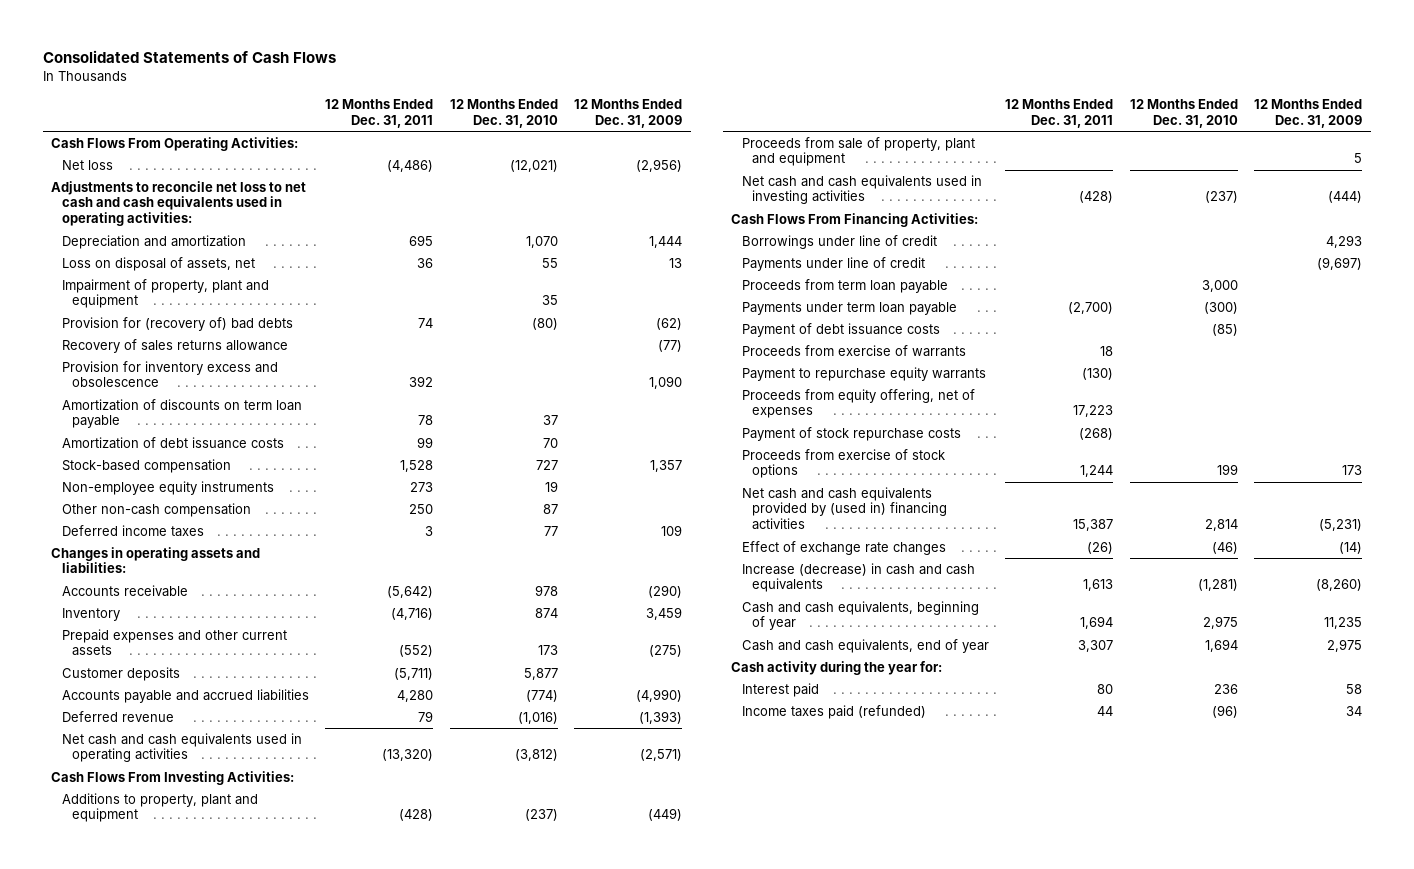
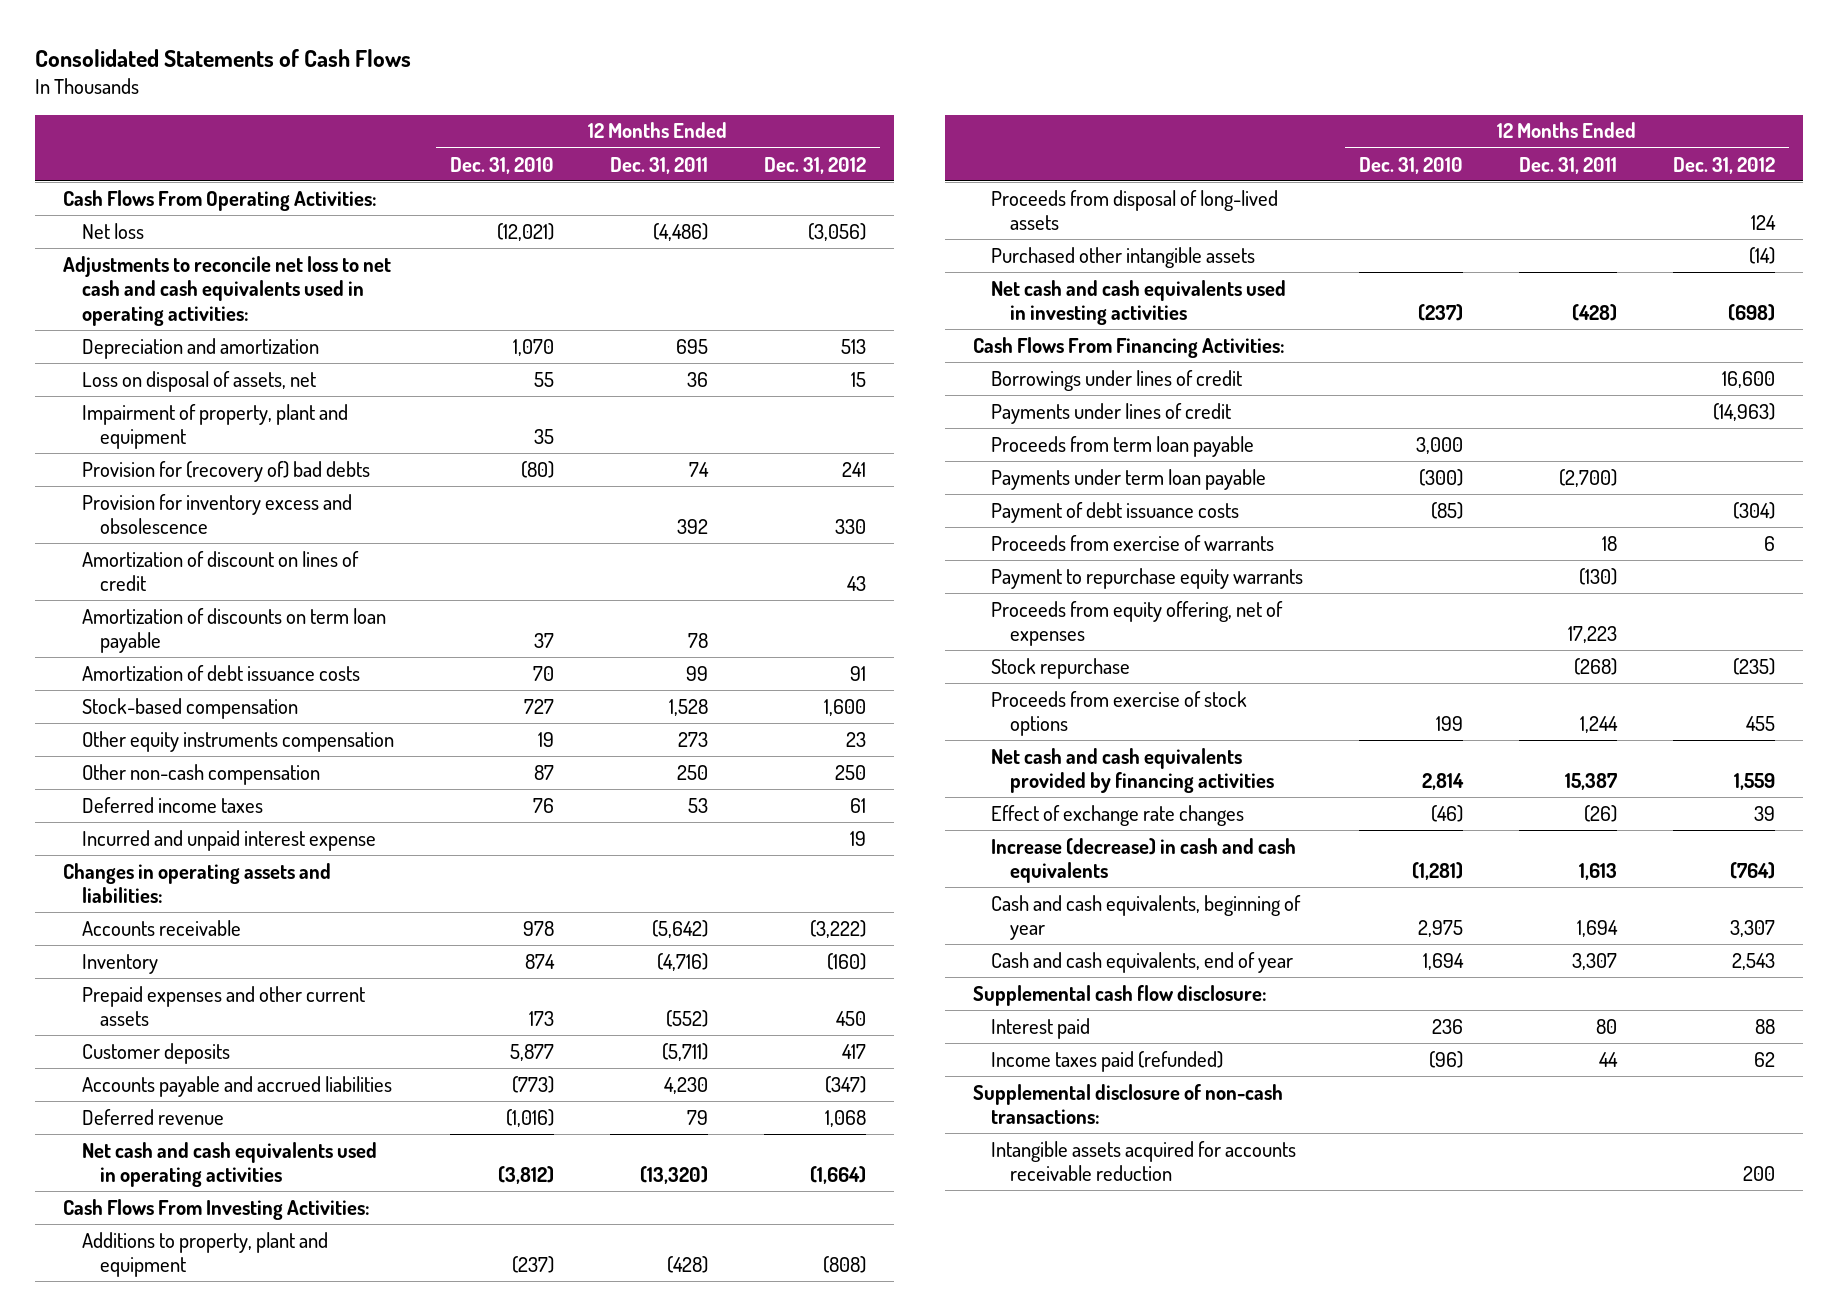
- | 12 Months Ended Dec. 31, 2011 | 12 Months Ended Dec. 31, 2010 | 12 Months Ended Dec. 31, 2009
+ | 12 Months Ended Dec. 31, 2010 | 12 Months Ended Dec. 31, 2011 | 12 Months Ended Dec. 31, 2012
- Recovery of sales returns allowance | | | (77)
+ Amortization of discount on lines of credit | | | 43
- Non-employee equity instruments | 273 | 19 |
+ Other equity instruments compensation | 19 | 273 | 23
- Deferred income taxes | 3 | 77 | 109
+ Deferred income taxes | 76 | 53 | 61
+ Incurred and unpaid interest expense | | | 19
- Accounts payable and accrued liabilities | 4,280 | (774) | (4,990)
+ Accounts payable and accrued liabilities | (773) | 4,230 | (347)
- Proceeds from sale of property, plant and equipment | | | 5
+ Proceeds from disposal of long-lived assets | | | 124
+ Purchased other intangible assets | | | (14)
- Borrowings under line of credit | | | 4,293
- Payments under line of credit | | | (9,697)
+ Borrowings under lines of credit | | | 16,600
+ Payments under lines of credit | | | (14,963)
- Payment of stock repurchase costs | (268) | |
+ Stock repurchase | | (268) | (235)
- Net cash and cash equivalents provided by (used in) financing activities | 15,387 | 2,814 | (5,231)
+ Net cash and cash equivalents provided by financing activities | 2,814 | 15,387 | 1,559
- Cash activity during the year for:
+ Supplemental cash flow disclosure:
+ Supplemental disclosure of non-cash transactions:
+ Intangible assets acquired for accounts receivable reduction | | | 200

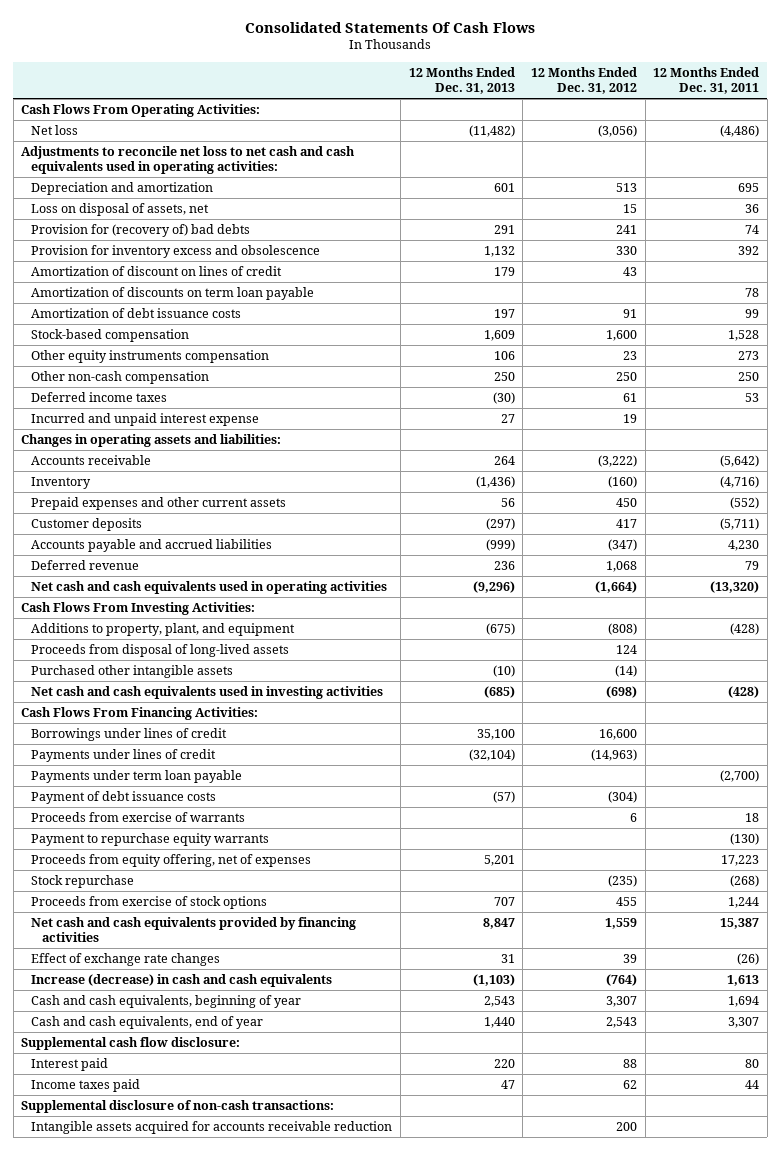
- Consolidated Statements of Cash Flows
+ Consolidated Statements Of Cash Flows
- | 12 Months Ended Dec. 31, 2010 | 12 Months Ended Dec. 31, 2011 | 12 Months Ended Dec. 31, 2012
+ | 12 Months Ended Dec. 31, 2013 | 12 Months Ended Dec. 31, 2012 | 12 Months Ended Dec. 31, 2011
- Impairment of property, plant and equipment | 35 | |
- Additions to property, plant and equipment | (237) | (428) | (808)
+ Additions to property, plant, and equipment | (675) | (808) | (428)
- Proceeds from term loan payable | 3,000 | |
- Income taxes paid (refunded) | (96) | 44 | 62
+ Income taxes paid | 47 | 62 | 44

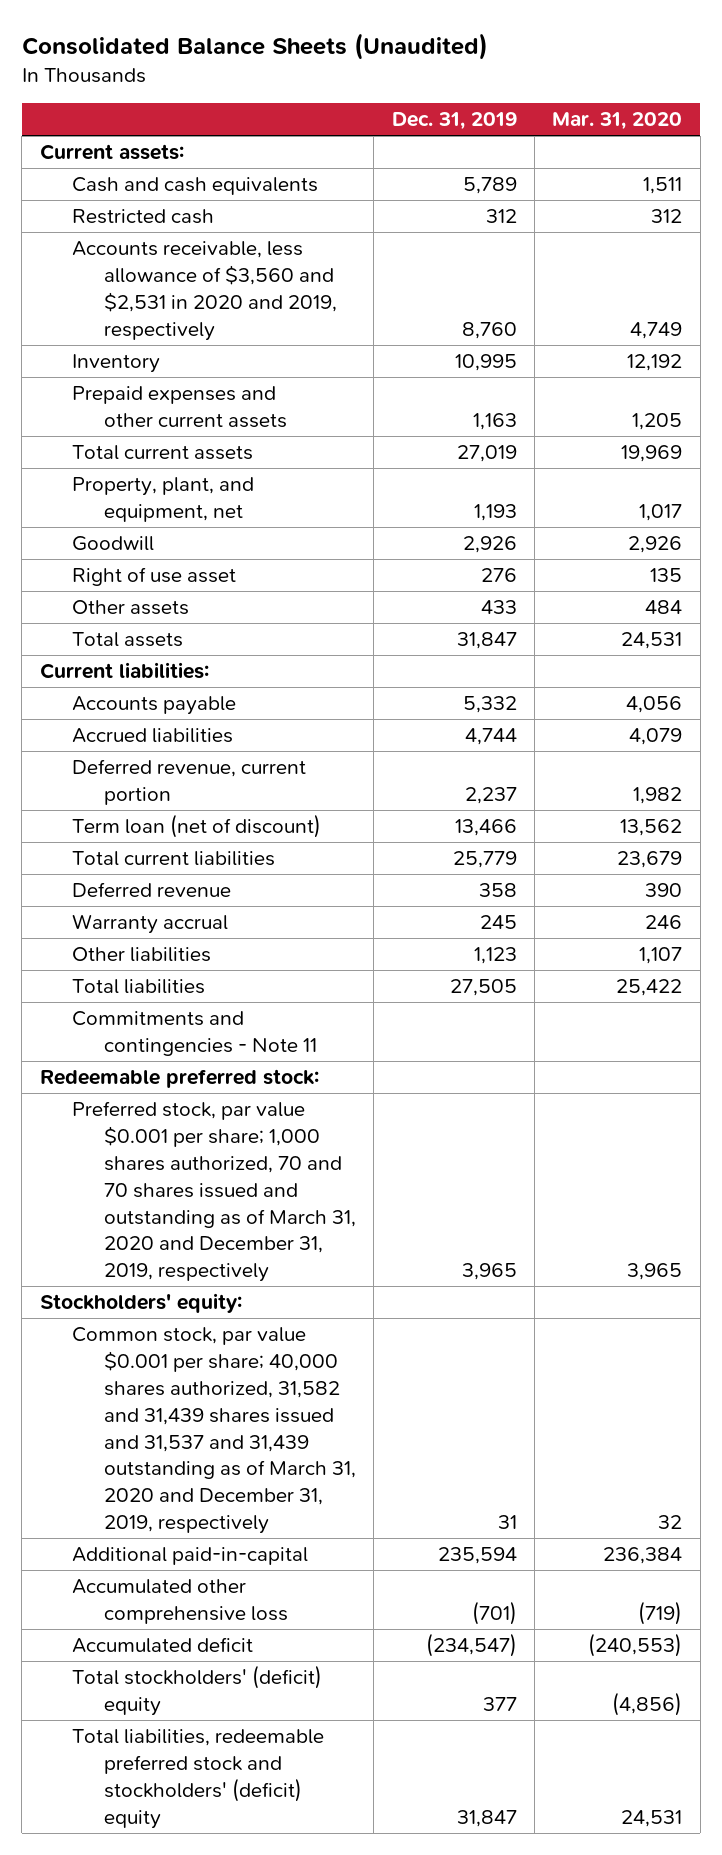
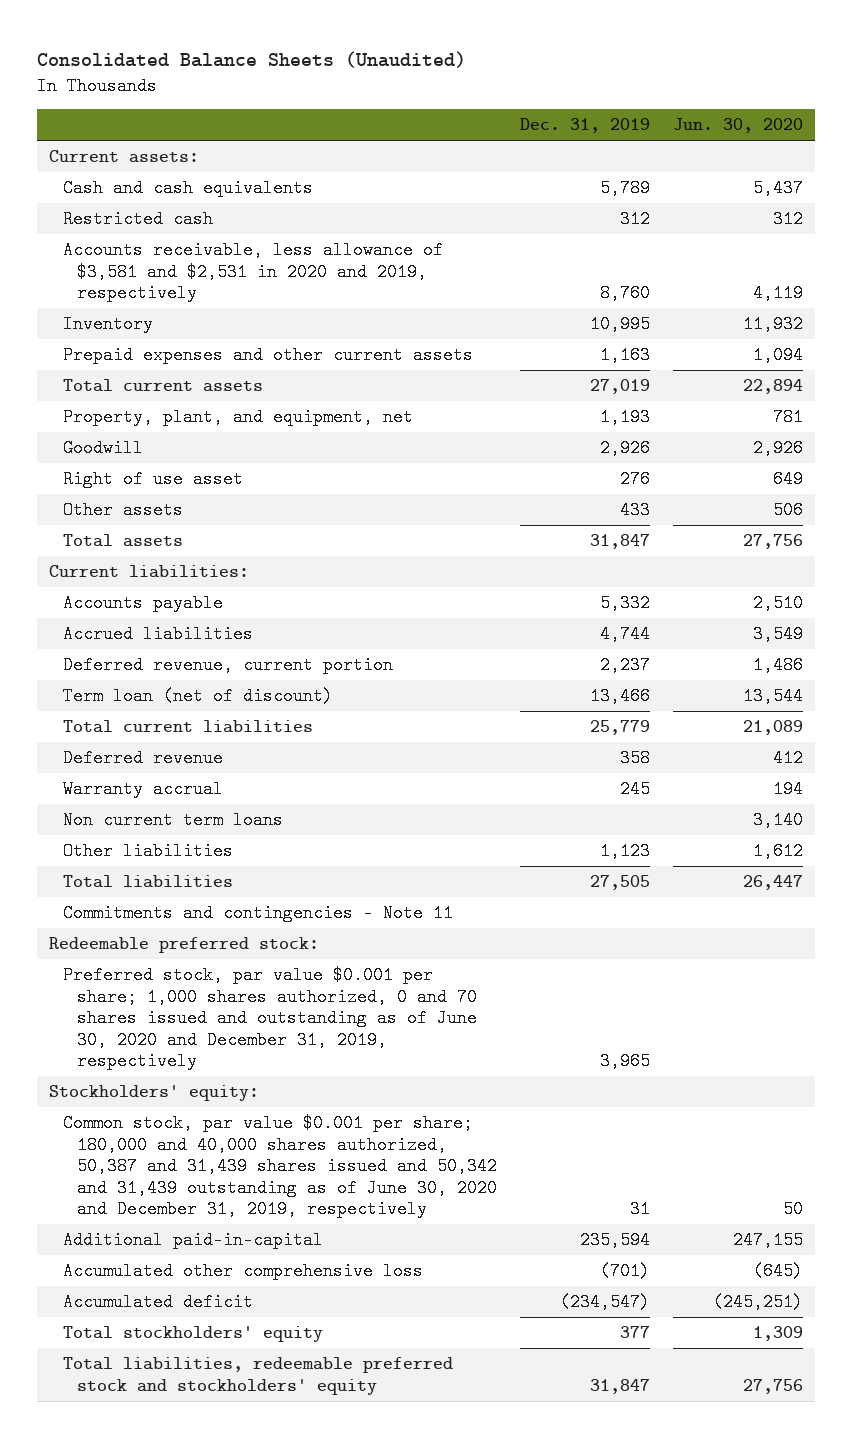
- | Dec. 31, 2019 | Mar. 31, 2020
+ | Dec. 31, 2019 | Jun. 30, 2020
- Accounts receivable, less allowance of $3,560 and $2,531 in 2020 and 2019, respectively | 8,760 | 4,749
+ Accounts receivable, less allowance of $3,581 and $2,531 in 2020 and 2019, respectively | 8,760 | 4,119
+ Non current term loans | | 3,140
- Preferred stock, par value $0.001 per share; 1,000 shares authorized, 70 and 70 shares issued and outstanding as of March 31, 2020 and December 31, 2019, respectively | 3,965 | 3,965
+ Preferred stock, par value $0.001 per share; 1,000 shares authorized, 0 and 70 shares issued and outstanding as of June 30, 2020 and December 31, 2019, respectively | 3,965 |
- Common stock, par value $0.001 per share; 40,000 shares authorized, 31,582 and 31,439 shares issued and 31,537 and 31,439 outstanding as of March 31, 2020 and December 31, 2019, respectively | 31 | 32
+ Common stock, par value $0.001 per share; 180,000 and 40,000 shares authorized, 50,387 and 31,439 shares issued and 50,342 and 31,439 outstanding as of June 30, 2020 and December 31, 2019, respectively | 31 | 50
- Total stockholders' (deficit) equity | 377 | (4,856)
- Total liabilities, redeemable preferred stock and stockholders' (deficit) equity | 31,847 | 24,531
+ Total stockholders' equity | 377 | 1,309
+ Total liabilities, redeemable preferred stock and stockholders' equity | 31,847 | 27,756

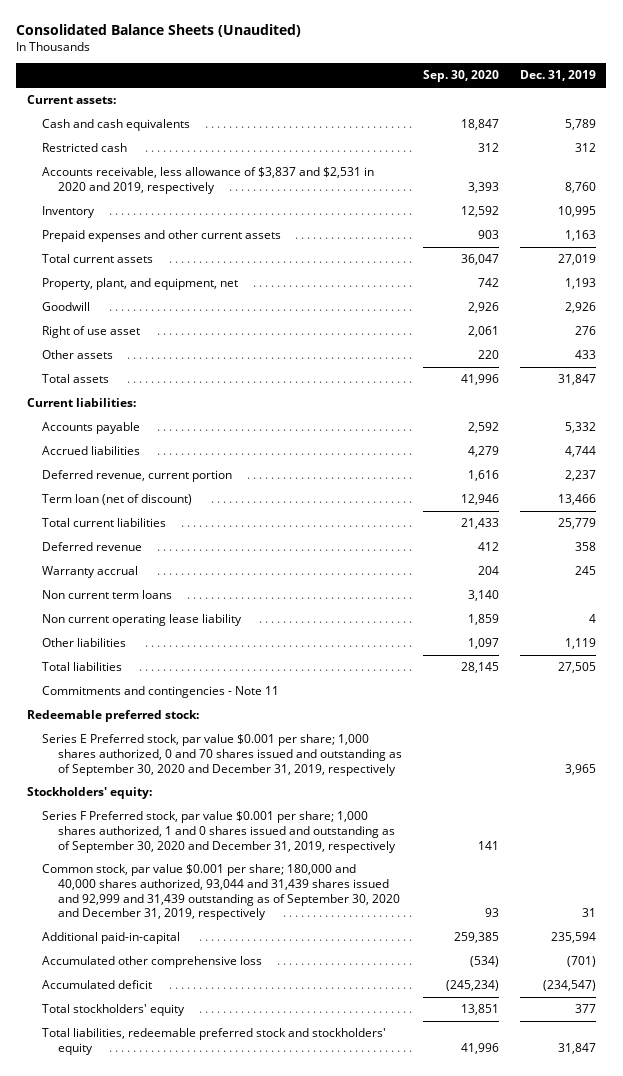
- | Dec. 31, 2019 | Jun. 30, 2020
+ | Sep. 30, 2020 | Dec. 31, 2019
- Accounts receivable, less allowance of $3,581 and $2,531 in 2020 and 2019, respectively | 8,760 | 4,119
+ Accounts receivable, less allowance of $3,837 and $2,531 in 2020 and 2019, respectively | 3,393 | 8,760
- Other liabilities | 1,123 | 1,612
+ Non current operating lease liability | 1,859 | 4
+ Other liabilities | 1,097 | 1,119
- Preferred stock, par value $0.001 per share; 1,000 shares authorized, 0 and 70 shares issued and outstanding as of June 30, 2020 and December 31, 2019, respectively | 3,965 |
+ Series E Preferred stock, par value $0.001 per share; 1,000 shares authorized, 0 and 70 shares issued and outstanding as of September 30, 2020 and December 31, 2019, respectively | | 3,965
- Common stock, par value $0.001 per share; 180,000 and 40,000 shares authorized, 50,387 and 31,439 shares issued and 50,342 and 31,439 outstanding as of June 30, 2020 and December 31, 2019, respectively | 31 | 50
+ Series F Preferred stock, par value $0.001 per share; 1,000 shares authorized, 1 and 0 shares issued and outstanding as of September 30, 2020 and December 31, 2019, respectively | 141 |
+ Common stock, par value $0.001 per share; 180,000 and 40,000 shares authorized, 93,044 and 31,439 shares issued and 92,999 and 31,439 outstanding as of September 30, 2020 and December 31, 2019, respectively | 93 | 31

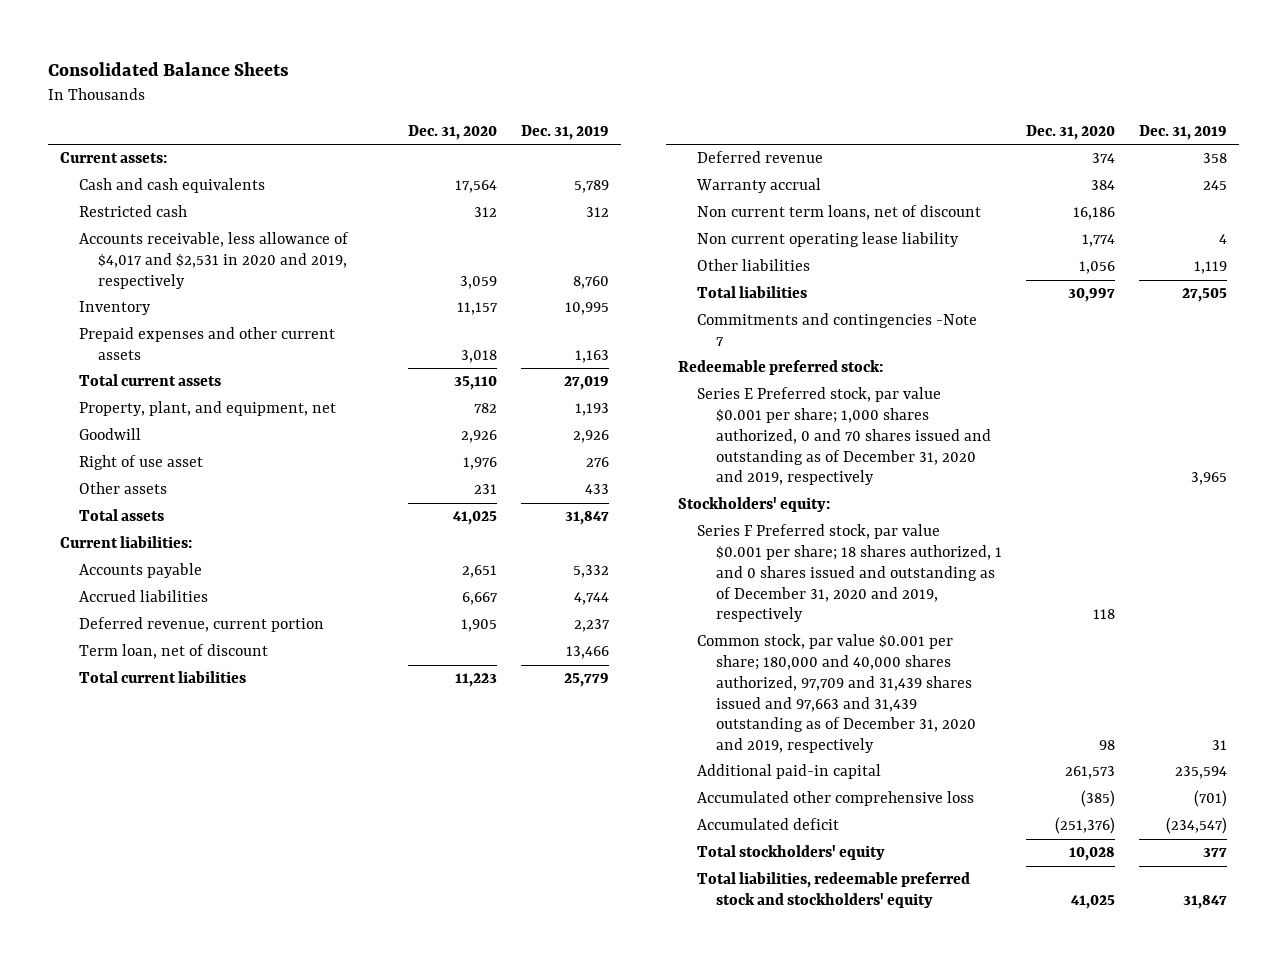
- Consolidated Balance Sheets (Unaudited)
+ Consolidated Balance Sheets
- | Sep. 30, 2020 | Dec. 31, 2019
+ | Dec. 31, 2020 | Dec. 31, 2019
- Accounts receivable, less allowance of $3,837 and $2,531 in 2020 and 2019, respectively | 3,393 | 8,760
+ Accounts receivable, less allowance of $4,017 and $2,531 in 2020 and 2019, respectively | 3,059 | 8,760
- Term loan (net of discount) | 12,946 | 13,466
+ Term loan, net of discount | | 13,466
- Non current term loans | 3,140 |
+ Non current term loans, net of discount | 16,186 |
- Commitments and contingencies - Note 11
+ Commitments and contingencies -Note 7
- Series E Preferred stock, par value $0.001 per share; 1,000 shares authorized, 0 and 70 shares issued and outstanding as of September 30, 2020 and December 31, 2019, respectively | | 3,965
+ Series E Preferred stock, par value $0.001 per share; 1,000 shares authorized, 0 and 70 shares issued and outstanding as of December 31, 2020 and 2019, respectively | | 3,965
- Series F Preferred stock, par value $0.001 per share; 1,000 shares authorized, 1 and 0 shares issued and outstanding as of September 30, 2020 and December 31, 2019, respectively | 141 |
- Common stock, par value $0.001 per share; 180,000 and 40,000 shares authorized, 93,044 and 31,439 shares issued and 92,999 and 31,439 outstanding as of September 30, 2020 and December 31, 2019, respectively | 93 | 31
- Additional paid-in-capital | 259,385 | 235,594
+ Series F Preferred stock, par value $0.001 per share; 18 shares authorized, 1 and 0 shares issued and outstanding as of December 31, 2020 and 2019, respectively | 118 |
+ Common stock, par value $0.001 per share; 180,000 and 40,000 shares authorized, 97,709 and 31,439 shares issued and 97,663 and 31,439 outstanding as of December 31, 2020 and 2019, respectively | 98 | 31
+ Additional paid-in capital | 261,573 | 235,594

